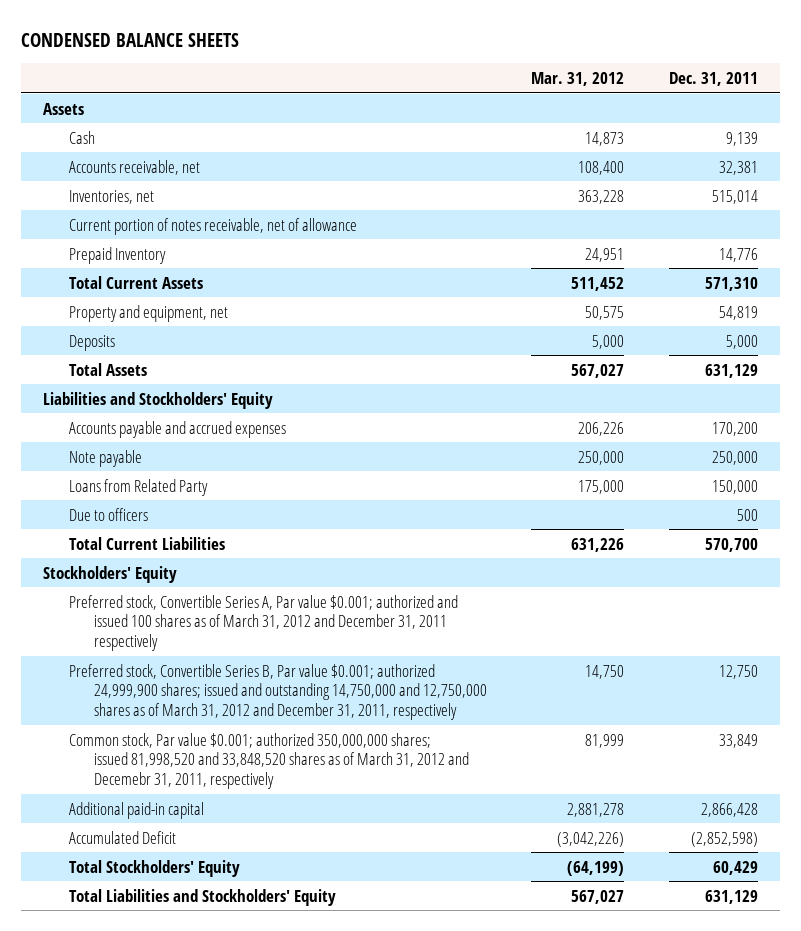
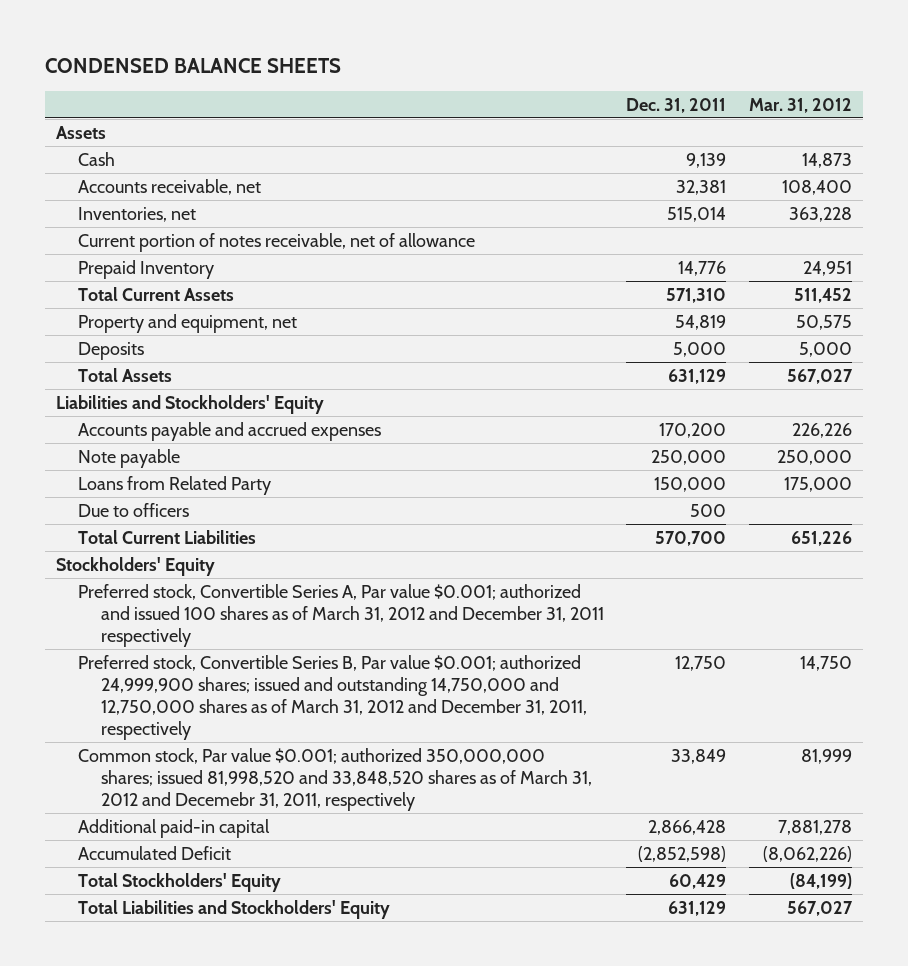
- | Mar. 31, 2012 | Dec. 31, 2011
+ | Dec. 31, 2011 | Mar. 31, 2012
- Accounts payable and accrued expenses | 206,226 | 170,200
+ Accounts payable and accrued expenses | 170,200 | 226,226
- Total Current Liabilities | 631,226 | 570,700
+ Total Current Liabilities | 570,700 | 651,226
- Additional paid-in capital | 2,881,278 | 2,866,428
- Accumulated Deficit | (3,042,226) | (2,852,598)
- Total Stockholders' Equity | (64,199) | 60,429
+ Additional paid-in capital | 2,866,428 | 7,881,278
+ Accumulated Deficit | (2,852,598) | (8,062,226)
+ Total Stockholders' Equity | 60,429 | (84,199)

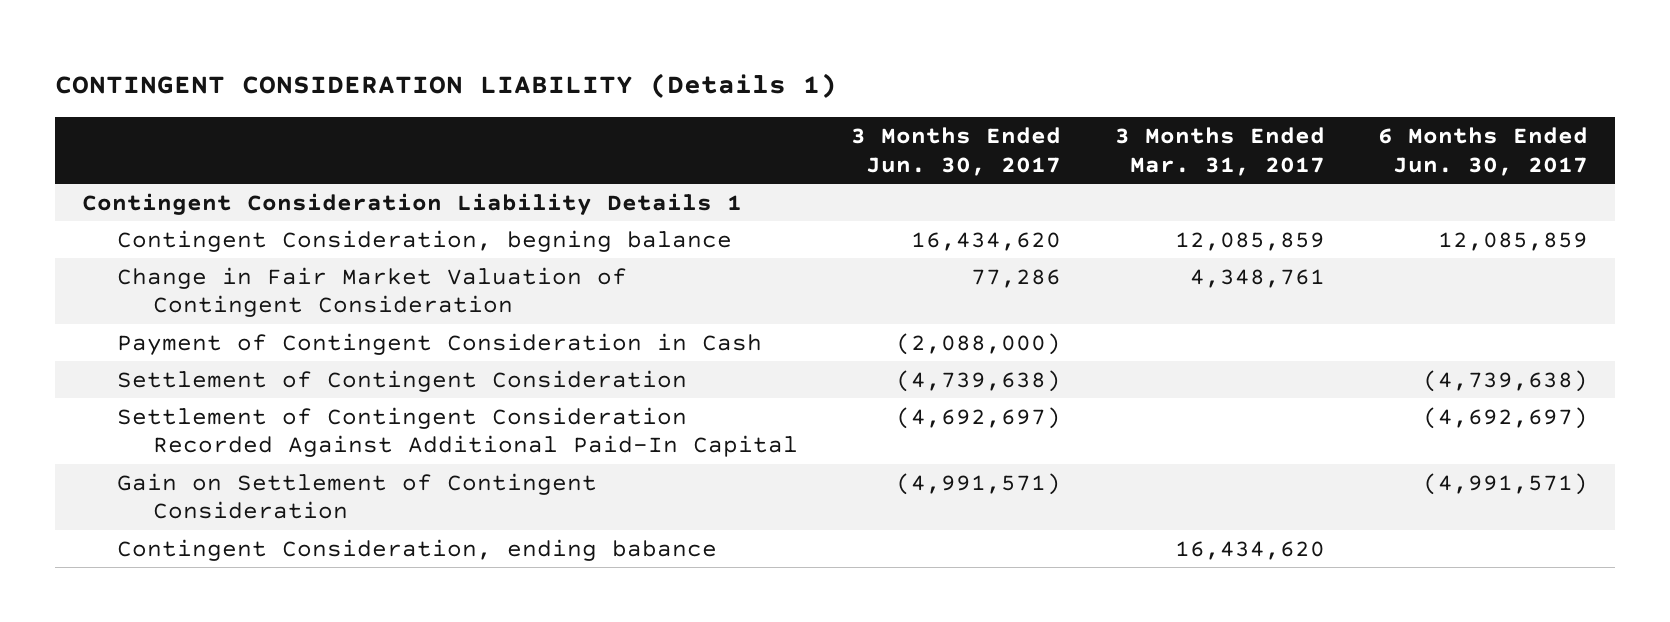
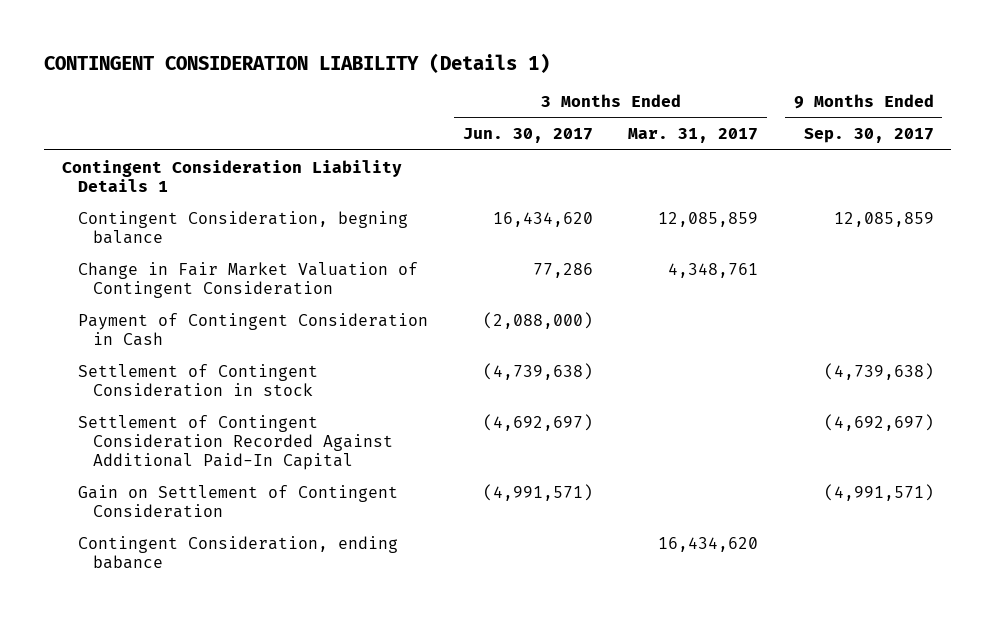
- | 3 Months Ended Jun. 30, 2017 | 3 Months Ended Mar. 31, 2017 | 6 Months Ended Jun. 30, 2017
+ | 3 Months Ended Jun. 30, 2017 | 3 Months Ended Mar. 31, 2017 | 9 Months Ended Sep. 30, 2017
- Settlement of Contingent Consideration | (4,739,638) | | (4,739,638)
+ Settlement of Contingent Consideration in stock | (4,739,638) | | (4,739,638)

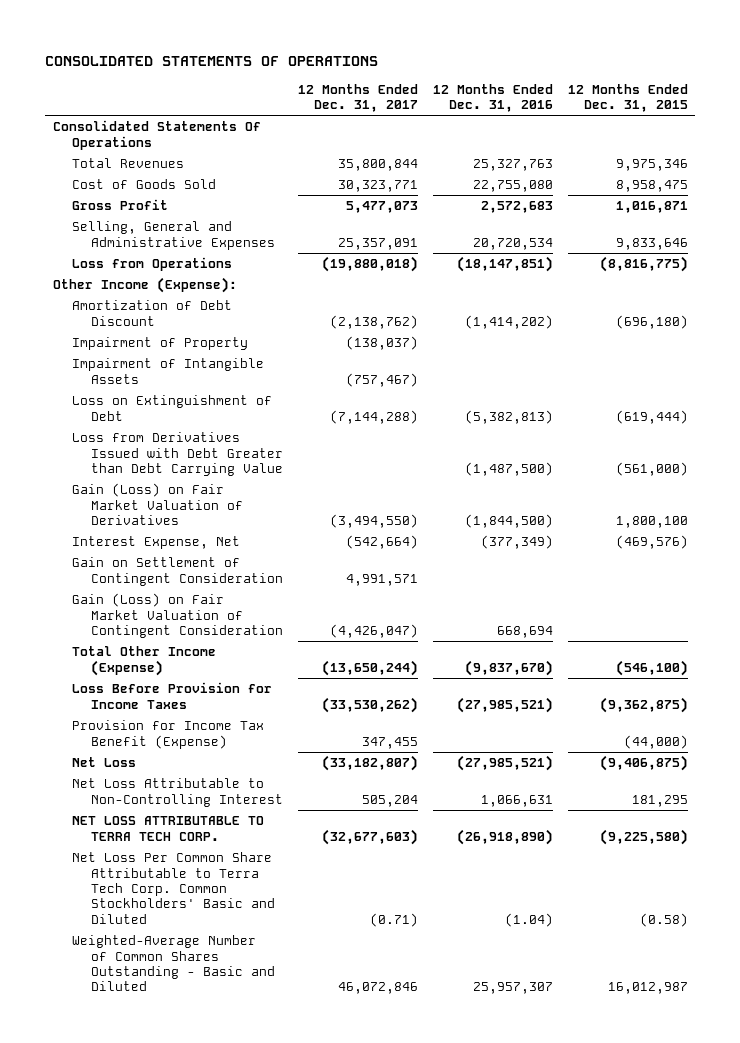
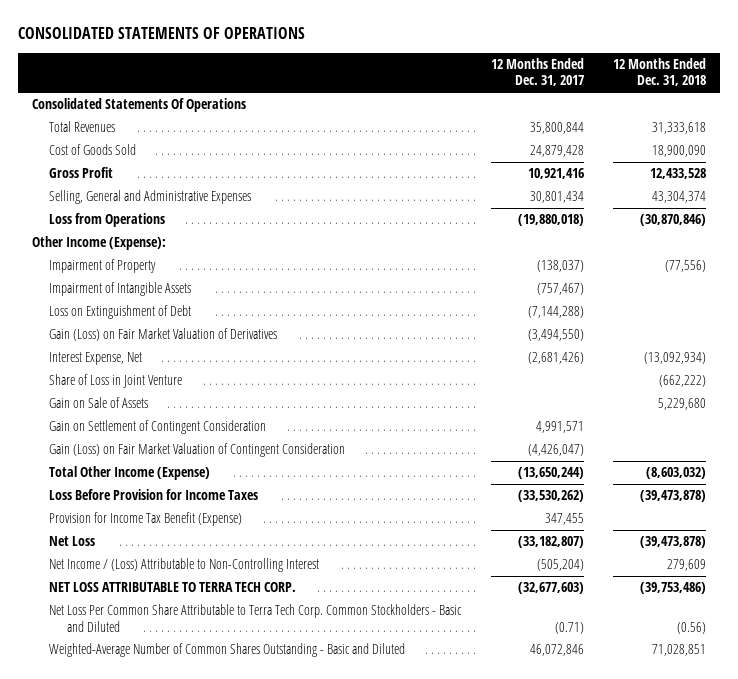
- | 12 Months Ended Dec. 31, 2017 | 12 Months Ended Dec. 31, 2016 | 12 Months Ended Dec. 31, 2015
+ | 12 Months Ended Dec. 31, 2017 | 12 Months Ended Dec. 31, 2018
- Cost of Goods Sold | 30,323,771 | 22,755,080 | 8,958,475
- Gross Profit | 5,477,073 | 2,572,683 | 1,016,871
- Selling, General and Administrative Expenses | 25,357,091 | 20,720,534 | 9,833,646
+ Cost of Goods Sold | 24,879,428 | 18,900,090
+ Gross Profit | 10,921,416 | 12,433,528
+ Selling, General and Administrative Expenses | 30,801,434 | 43,304,374
- Amortization of Debt Discount | (2,138,762) | (1,414,202) | (696,180)
- Loss from Derivatives Issued with Debt Greater than Debt Carrying Value | | (1,487,500) | (561,000)
- Interest Expense, Net | (542,664) | (377,349) | (469,576)
+ Interest Expense, Net | (2,681,426) | (13,092,934)
+ Share of Loss in Joint Venture | | (662,222)
+ Gain on Sale of Assets | | 5,229,680
- Net Loss Attributable to Non-Controlling Interest | 505,204 | 1,066,631 | 181,295
+ Net Income / (Loss) Attributable to Non-Controlling Interest | (505,204) | 279,609
- Net Loss Per Common Share Attributable to Terra Tech Corp. Common Stockholders' Basic and Diluted | (0.71) | (1.04) | (0.58)
+ Net Loss Per Common Share Attributable to Terra Tech Corp. Common Stockholders - Basic and Diluted | (0.71) | (0.56)

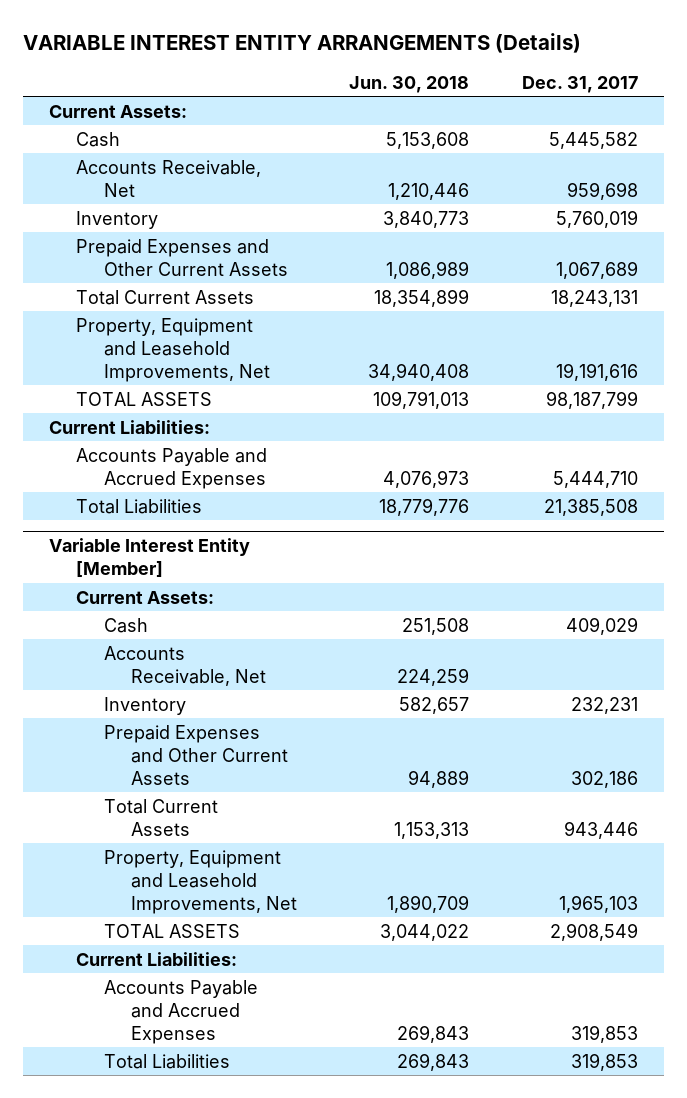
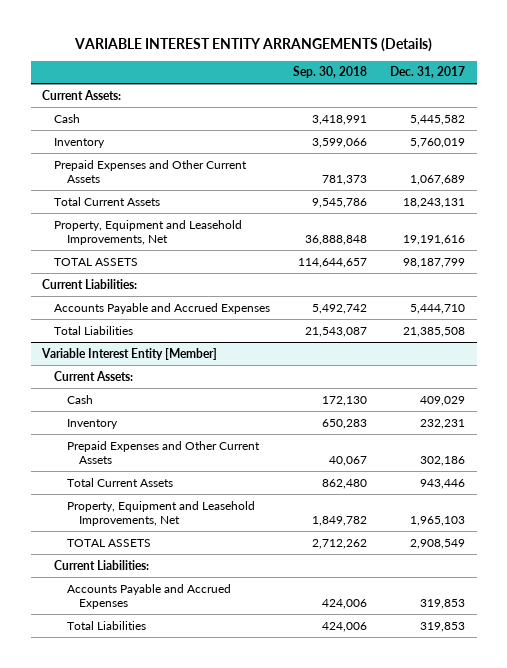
- | Jun. 30, 2018 | Dec. 31, 2017
+ | Sep. 30, 2018 | Dec. 31, 2017
- Accounts Receivable, Net | 1,210,446 | 959,698
@ Variable Interest Entity [Member]
- Accounts Receivable, Net | 224,259 |

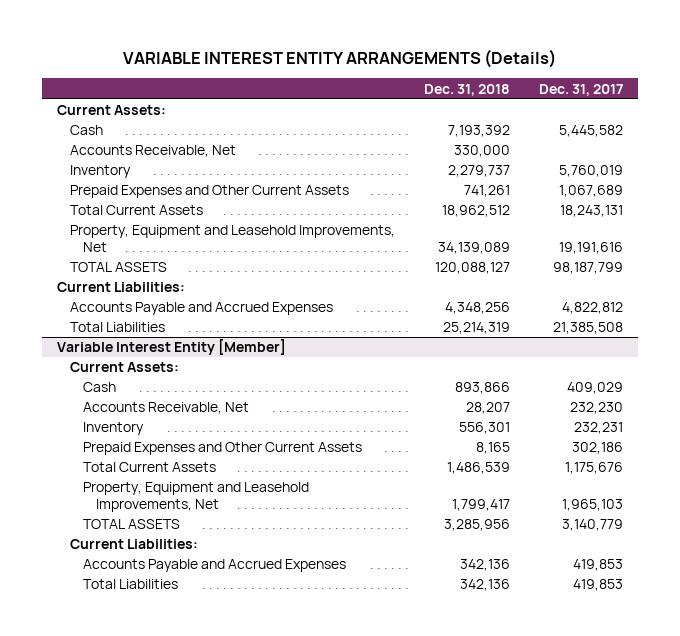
- | Sep. 30, 2018 | Dec. 31, 2017
+ | Dec. 31, 2018 | Dec. 31, 2017
+ Accounts Receivable, Net | 330,000 |
- Accounts Payable and Accrued Expenses | 5,492,742 | 5,444,710
+ Accounts Payable and Accrued Expenses | 4,348,256 | 4,822,812
@ Variable Interest Entity [Member]
+ Accounts Receivable, Net | 28,207 | 232,230
- Total Current Assets | 862,480 | 943,446
+ Total Current Assets | 1,486,539 | 1,175,676
- TOTAL ASSETS | 2,712,262 | 2,908,549
+ TOTAL ASSETS | 3,285,956 | 3,140,779
- Accounts Payable and Accrued Expenses | 424,006 | 319,853
- Total Liabilities | 424,006 | 319,853
+ Accounts Payable and Accrued Expenses | 342,136 | 419,853
+ Total Liabilities | 342,136 | 419,853

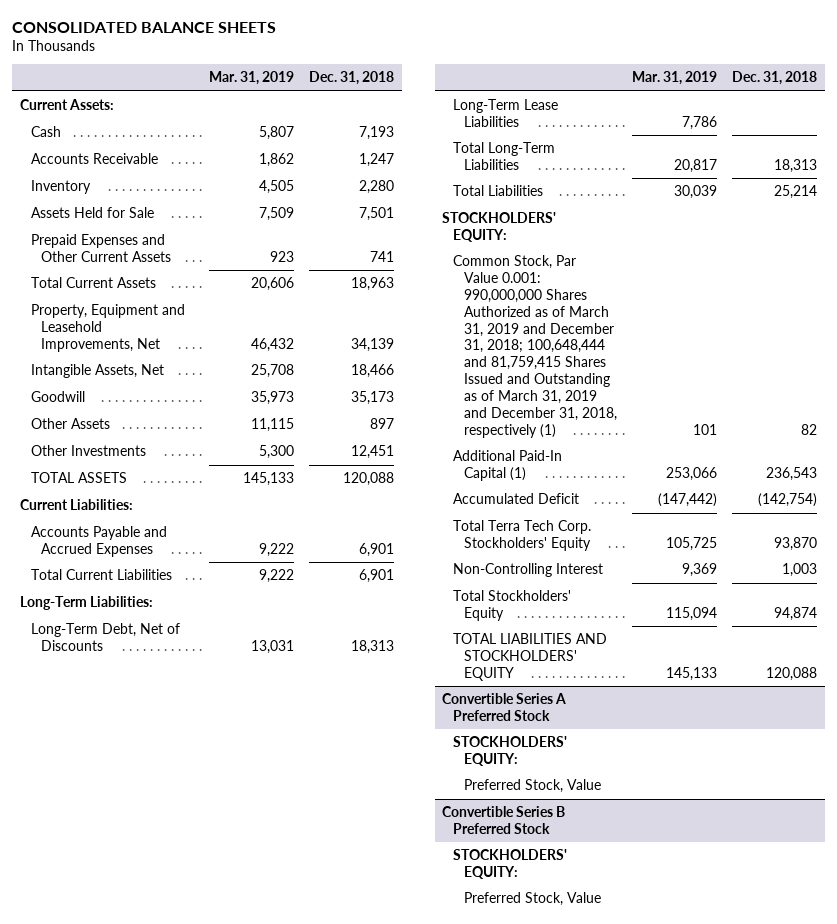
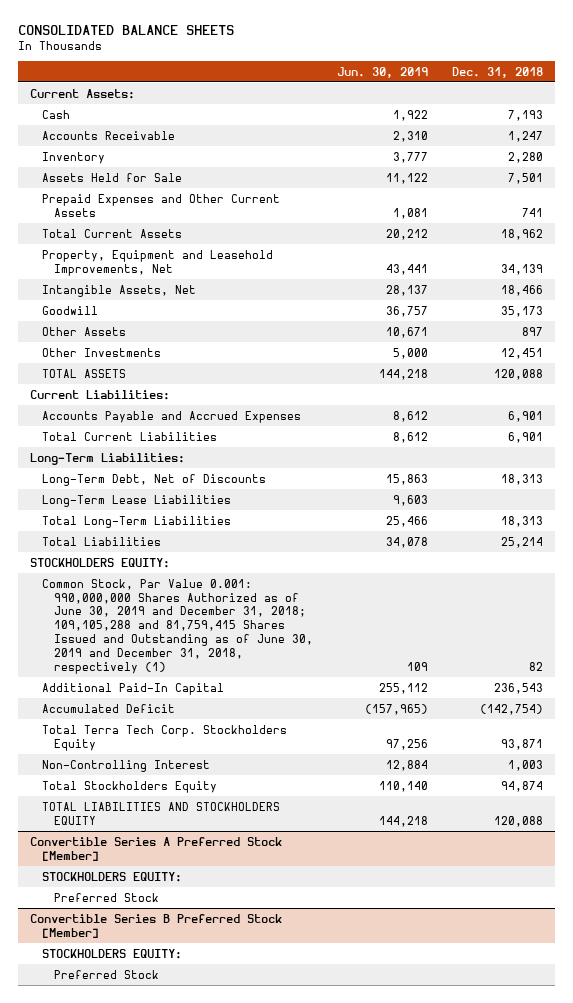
- | Mar. 31, 2019 | Dec. 31, 2018
+ | Jun. 30, 2019 | Dec. 31, 2018
- Total Current Assets | 20,606 | 18,963
+ Total Current Assets | 20,212 | 18,962
- STOCKHOLDERS' EQUITY:
- Common Stock, Par Value 0.001: 990,000,000 Shares Authorized as of March 31, 2019 and December 31, 2018; 100,648,444 and 81,759,415 Shares Issued and Outstanding as of March 31, 2019 and December 31, 2018, respectively (1) | 101 | 82
- Additional Paid-In Capital (1) | 253,066 | 236,543
+ STOCKHOLDERS EQUITY:
+ Common Stock, Par Value 0.001: 990,000,000 Shares Authorized as of June 30, 2019 and December 31, 2018; 109,105,288 and 81,759,415 Shares Issued and Outstanding as of June 30, 2019 and December 31, 2018, respectively (1) | 109 | 82
+ Additional Paid-In Capital | 255,112 | 236,543
- Total Terra Tech Corp. Stockholders' Equity | 105,725 | 93,870
+ Total Terra Tech Corp. Stockholders Equity | 97,256 | 93,871
- Total Stockholders' Equity | 115,094 | 94,874
- TOTAL LIABILITIES AND STOCKHOLDERS' EQUITY | 145,133 | 120,088
- Convertible Series A Preferred Stock
- STOCKHOLDERS' EQUITY:
- Preferred Stock, Value
- Convertible Series B Preferred Stock
- STOCKHOLDERS' EQUITY:
- Preferred Stock, Value
+ Total Stockholders Equity | 110,140 | 94,874
+ TOTAL LIABILITIES AND STOCKHOLDERS EQUITY | 144,218 | 120,088
+ Convertible Series A Preferred Stock [Member]
+ STOCKHOLDERS EQUITY:
+ Preferred Stock
+ Convertible Series B Preferred Stock [Member]
+ STOCKHOLDERS EQUITY:
+ Preferred Stock

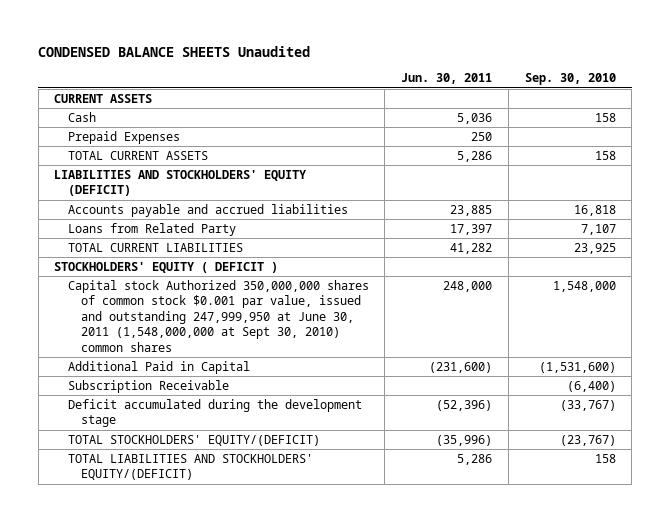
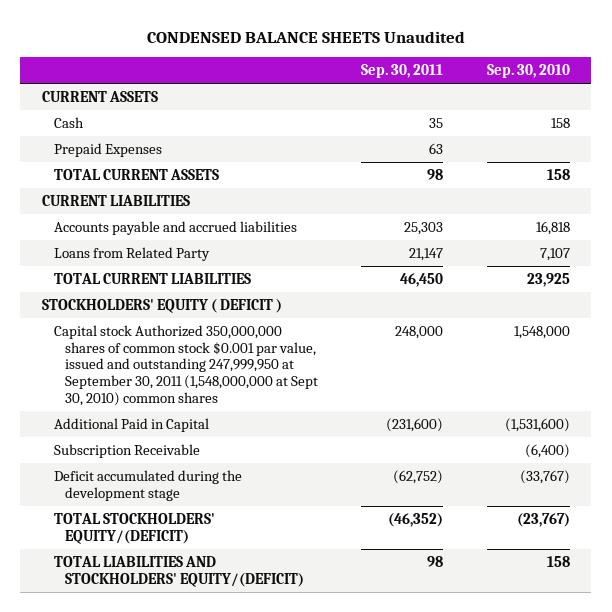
- | Jun. 30, 2011 | Sep. 30, 2010
+ | Sep. 30, 2011 | Sep. 30, 2010
- LIABILITIES AND STOCKHOLDERS' EQUITY (DEFICIT)
+ CURRENT LIABILITIES
- Capital stock Authorized 350,000,000 shares of common stock $0.001 par value, issued and outstanding 247,999,950 at June 30, 2011 (1,548,000,000 at Sept 30, 2010) common shares | 248,000 | 1,548,000
+ Capital stock Authorized 350,000,000 shares of common stock $0.001 par value, issued and outstanding 247,999,950 at September 30, 2011 (1,548,000,000 at Sept 30, 2010) common shares | 248,000 | 1,548,000

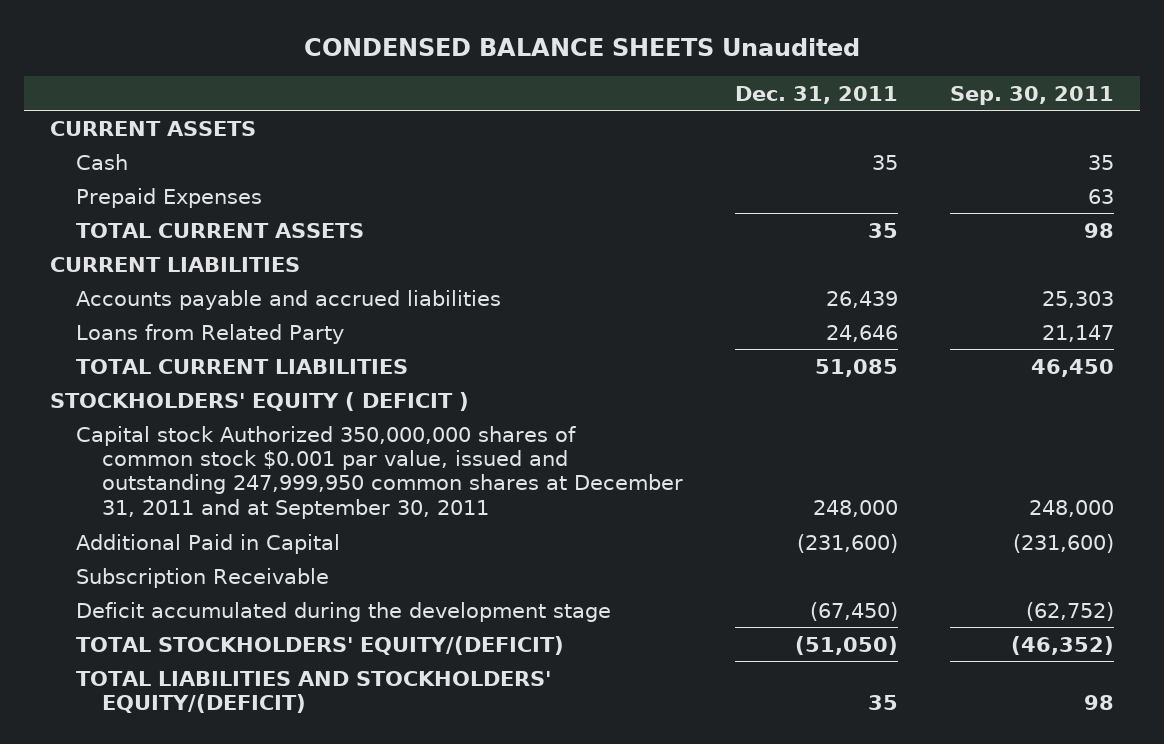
- | Sep. 30, 2011 | Sep. 30, 2010
+ | Dec. 31, 2011 | Sep. 30, 2011
- Capital stock Authorized 350,000,000 shares of common stock $0.001 par value, issued and outstanding 247,999,950 at September 30, 2011 (1,548,000,000 at Sept 30, 2010) common shares | 248,000 | 1,548,000
+ Capital stock Authorized 350,000,000 shares of common stock $0.001 par value, issued and outstanding 247,999,950 common shares at December 31, 2011 and at September 30, 2011 | 248,000 | 248,000

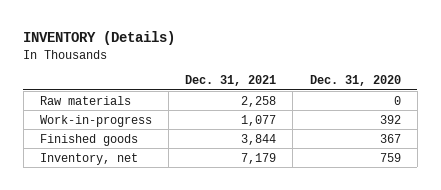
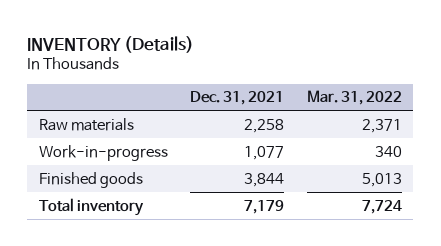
- | Dec. 31, 2021 | Dec. 31, 2020
+ | Dec. 31, 2021 | Mar. 31, 2022
- Inventory, net | 7,179 | 759
+ Total inventory | 7,179 | 7,724

